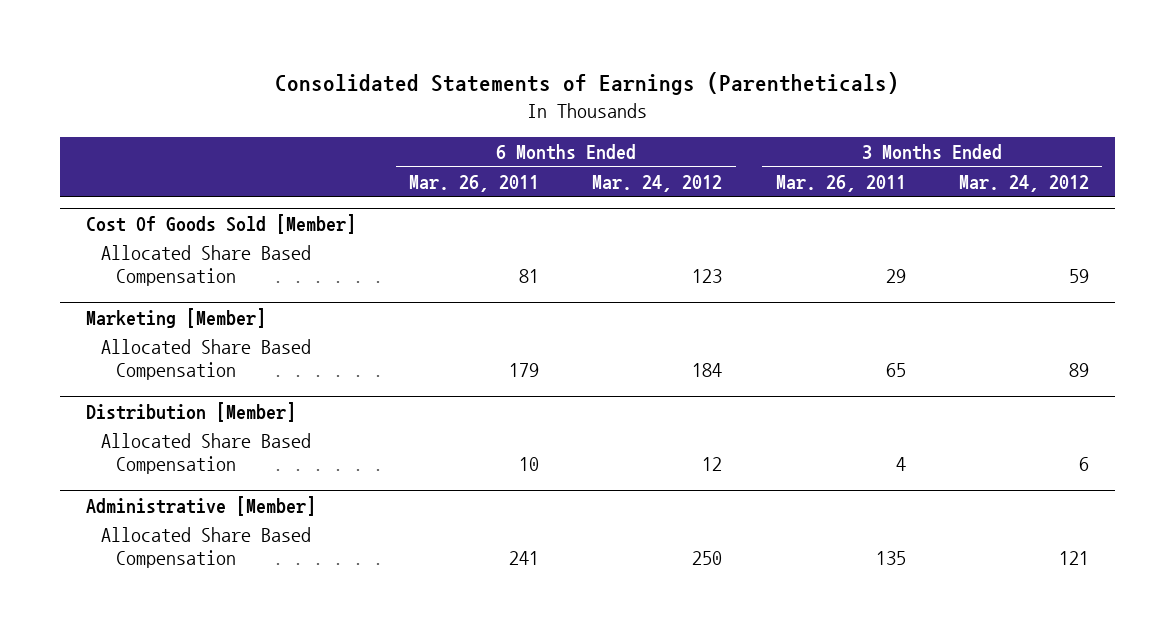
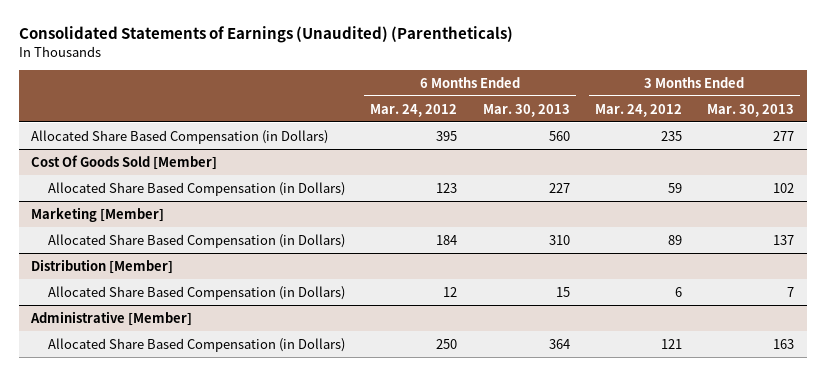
- Consolidated Statements of Earnings (Parentheticals)
+ Consolidated Statements of Earnings (Unaudited) (Parentheticals)
- | 6 Months Ended Mar. 26, 2011 | 6 Months Ended Mar. 24, 2012 | 3 Months Ended Mar. 26, 2011 | 3 Months Ended Mar. 24, 2012
+ | 6 Months Ended Mar. 24, 2012 | 6 Months Ended Mar. 30, 2013 | 3 Months Ended Mar. 24, 2012 | 3 Months Ended Mar. 30, 2013
+ Allocated Share Based Compensation (in Dollars) | 395 | 560 | 235 | 277
@ Cost Of Goods Sold [Member]
- Allocated Share Based Compensation | 81 | 123 | 29 | 59
+ Allocated Share Based Compensation (in Dollars) | 123 | 227 | 59 | 102
@ Marketing [Member]
- Allocated Share Based Compensation | 179 | 184 | 65 | 89
+ Allocated Share Based Compensation (in Dollars) | 184 | 310 | 89 | 137
@ Distribution [Member]
- Allocated Share Based Compensation | 10 | 12 | 4 | 6
+ Allocated Share Based Compensation (in Dollars) | 12 | 15 | 6 | 7
@ Administrative [Member]
- Allocated Share Based Compensation | 241 | 250 | 135 | 121
+ Allocated Share Based Compensation (in Dollars) | 250 | 364 | 121 | 163

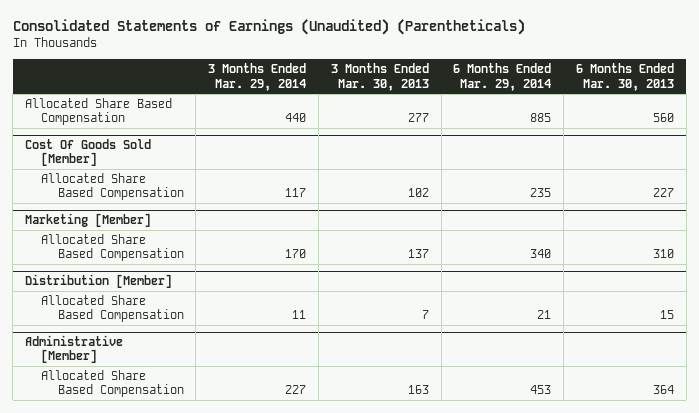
- | 6 Months Ended Mar. 24, 2012 | 6 Months Ended Mar. 30, 2013 | 3 Months Ended Mar. 24, 2012 | 3 Months Ended Mar. 30, 2013
+ | 3 Months Ended Mar. 29, 2014 | 3 Months Ended Mar. 30, 2013 | 6 Months Ended Mar. 29, 2014 | 6 Months Ended Mar. 30, 2013
- Allocated Share Based Compensation (in Dollars) | 395 | 560 | 235 | 277
+ Allocated Share Based Compensation | 440 | 277 | 885 | 560
@ Cost Of Goods Sold [Member]
- Allocated Share Based Compensation (in Dollars) | 123 | 227 | 59 | 102
+ Allocated Share Based Compensation | 117 | 102 | 235 | 227
@ Marketing [Member]
- Allocated Share Based Compensation (in Dollars) | 184 | 310 | 89 | 137
+ Allocated Share Based Compensation | 170 | 137 | 340 | 310
@ Distribution [Member]
- Allocated Share Based Compensation (in Dollars) | 12 | 15 | 6 | 7
+ Allocated Share Based Compensation | 11 | 7 | 21 | 15
@ Administrative [Member]
- Allocated Share Based Compensation (in Dollars) | 250 | 364 | 121 | 163
+ Allocated Share Based Compensation | 227 | 163 | 453 | 364

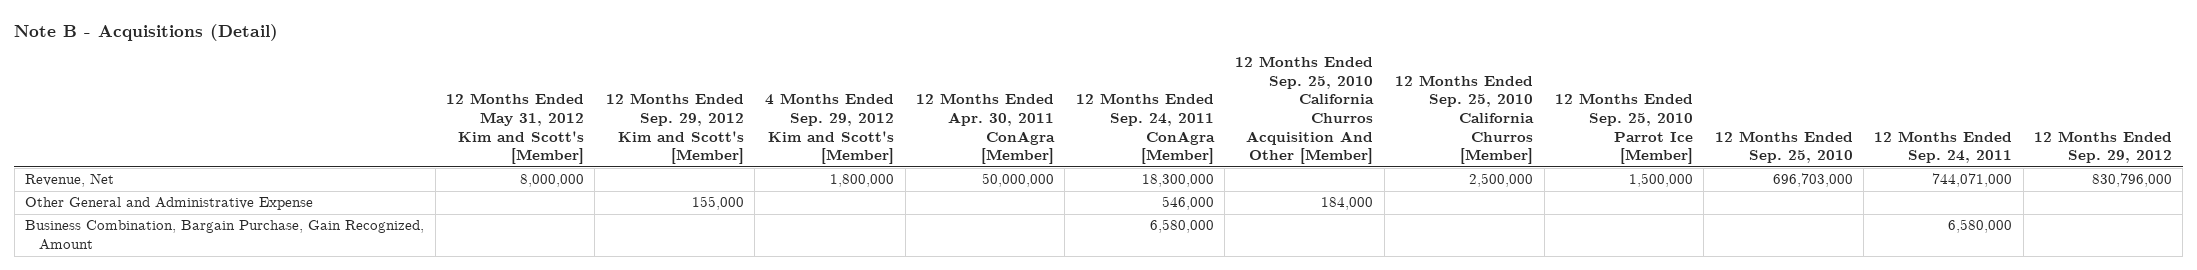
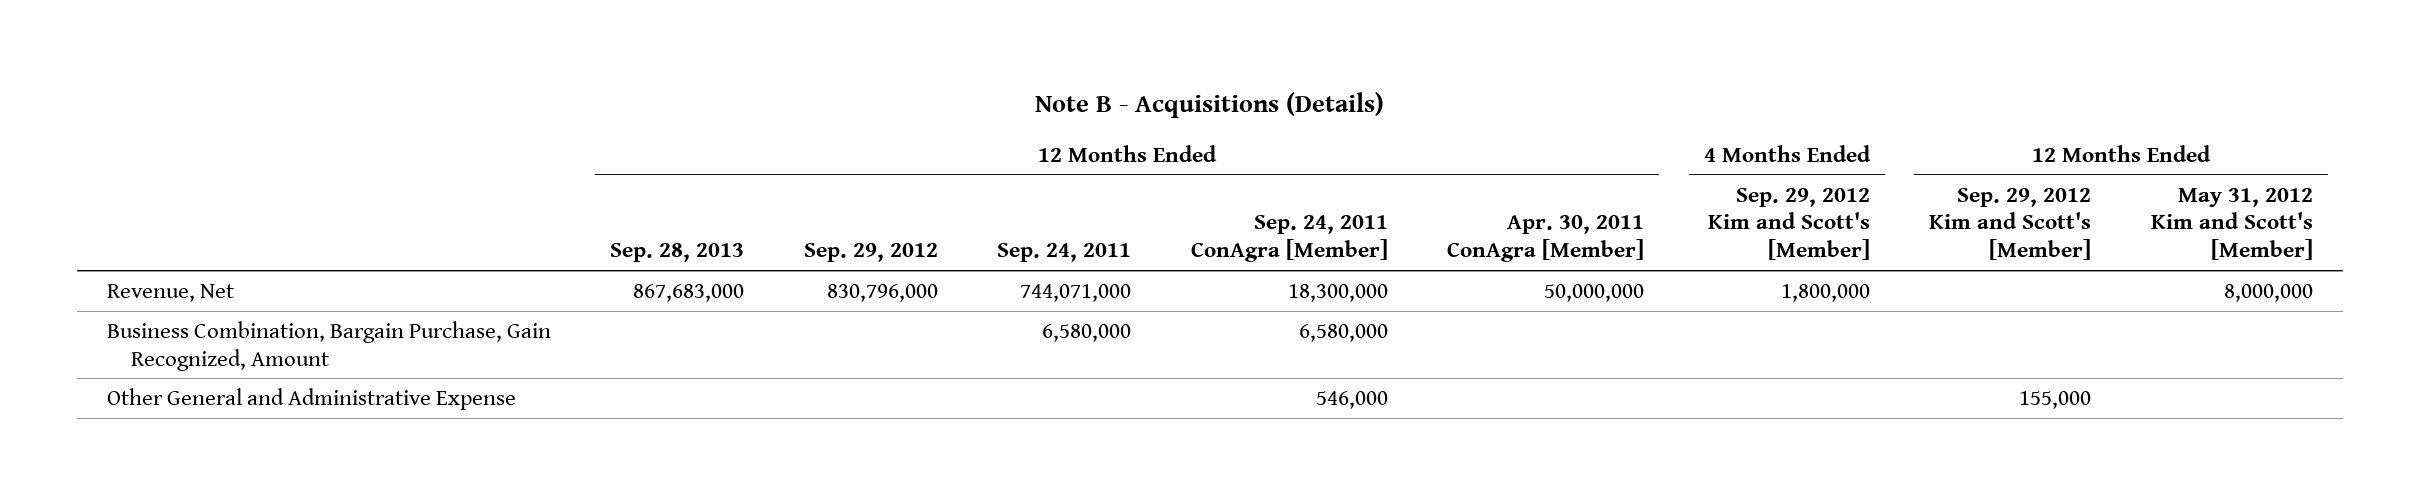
- Note B - Acquisitions (Detail)
+ Note B - Acquisitions (Details)
- | 12 Months Ended May 31, 2012 Kim and Scott's [Member] | 12 Months Ended Sep. 29, 2012 Kim and Scott's [Member] | 4 Months Ended Sep. 29, 2012 Kim and Scott's [Member] | 12 Months Ended Apr. 30, 2011 ConAgra [Member] | 12 Months Ended Sep. 24, 2011 ConAgra [Member] | 12 Months Ended Sep. 25, 2010 California Churros Acquisition And Other [Member] | 12 Months Ended Sep. 25, 2010 California Churros [Member] | 12 Months Ended Sep. 25, 2010 Parrot Ice [Member] | 12 Months Ended Sep. 25, 2010 | 12 Months Ended Sep. 24, 2011 | 12 Months Ended Sep. 29, 2012
+ | 12 Months Ended Sep. 28, 2013 | 12 Months Ended Sep. 29, 2012 | 12 Months Ended Sep. 24, 2011 | 12 Months Ended Sep. 24, 2011 ConAgra [Member] | 12 Months Ended Apr. 30, 2011 ConAgra [Member] | 4 Months Ended Sep. 29, 2012 Kim and Scott's [Member] | 12 Months Ended Sep. 29, 2012 Kim and Scott's [Member] | 12 Months Ended May 31, 2012 Kim and Scott's [Member]
moved down: Other General and Administrative Expense | | | | 546,000 | | | 155,000 |

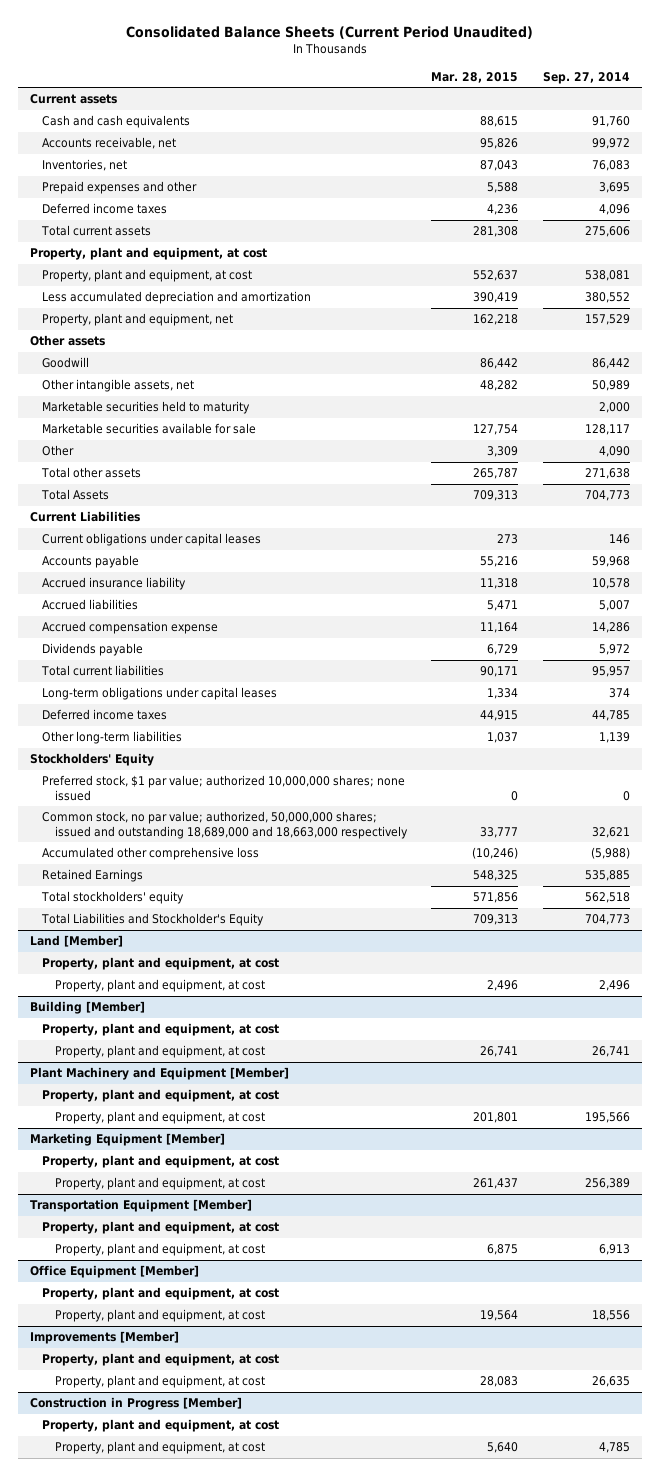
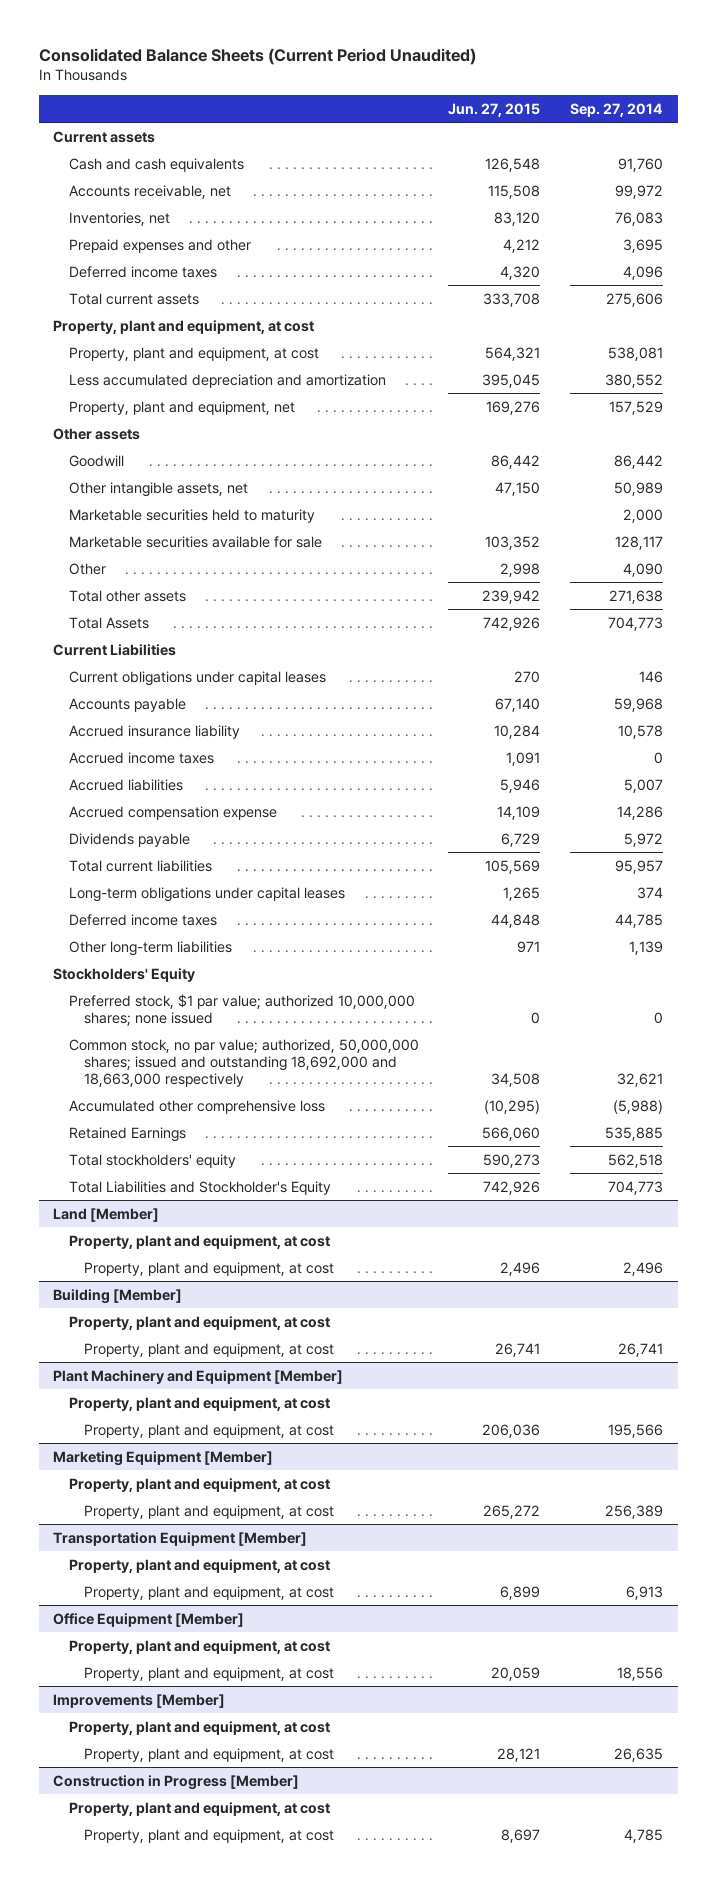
- | Mar. 28, 2015 | Sep. 27, 2014
+ | Jun. 27, 2015 | Sep. 27, 2014
+ Accrued income taxes | 1,091 | 0
- Common stock, no par value; authorized, 50,000,000 shares; issued and outstanding 18,689,000 and 18,663,000 respectively | 33,777 | 32,621
+ Common stock, no par value; authorized, 50,000,000 shares; issued and outstanding 18,692,000 and 18,663,000 respectively | 34,508 | 32,621

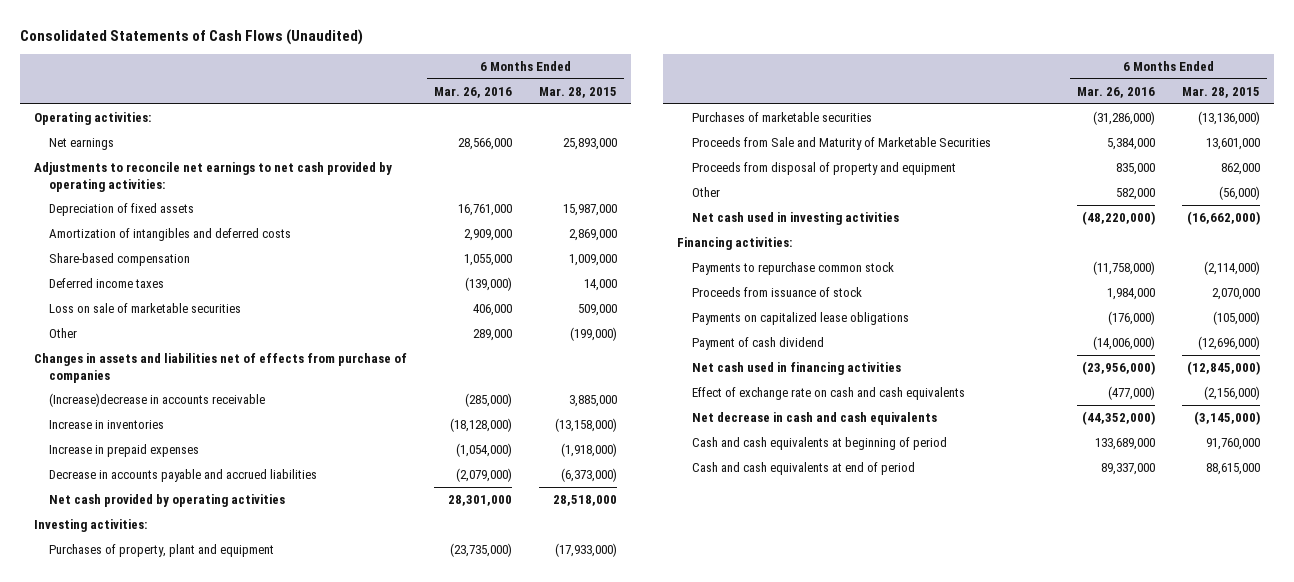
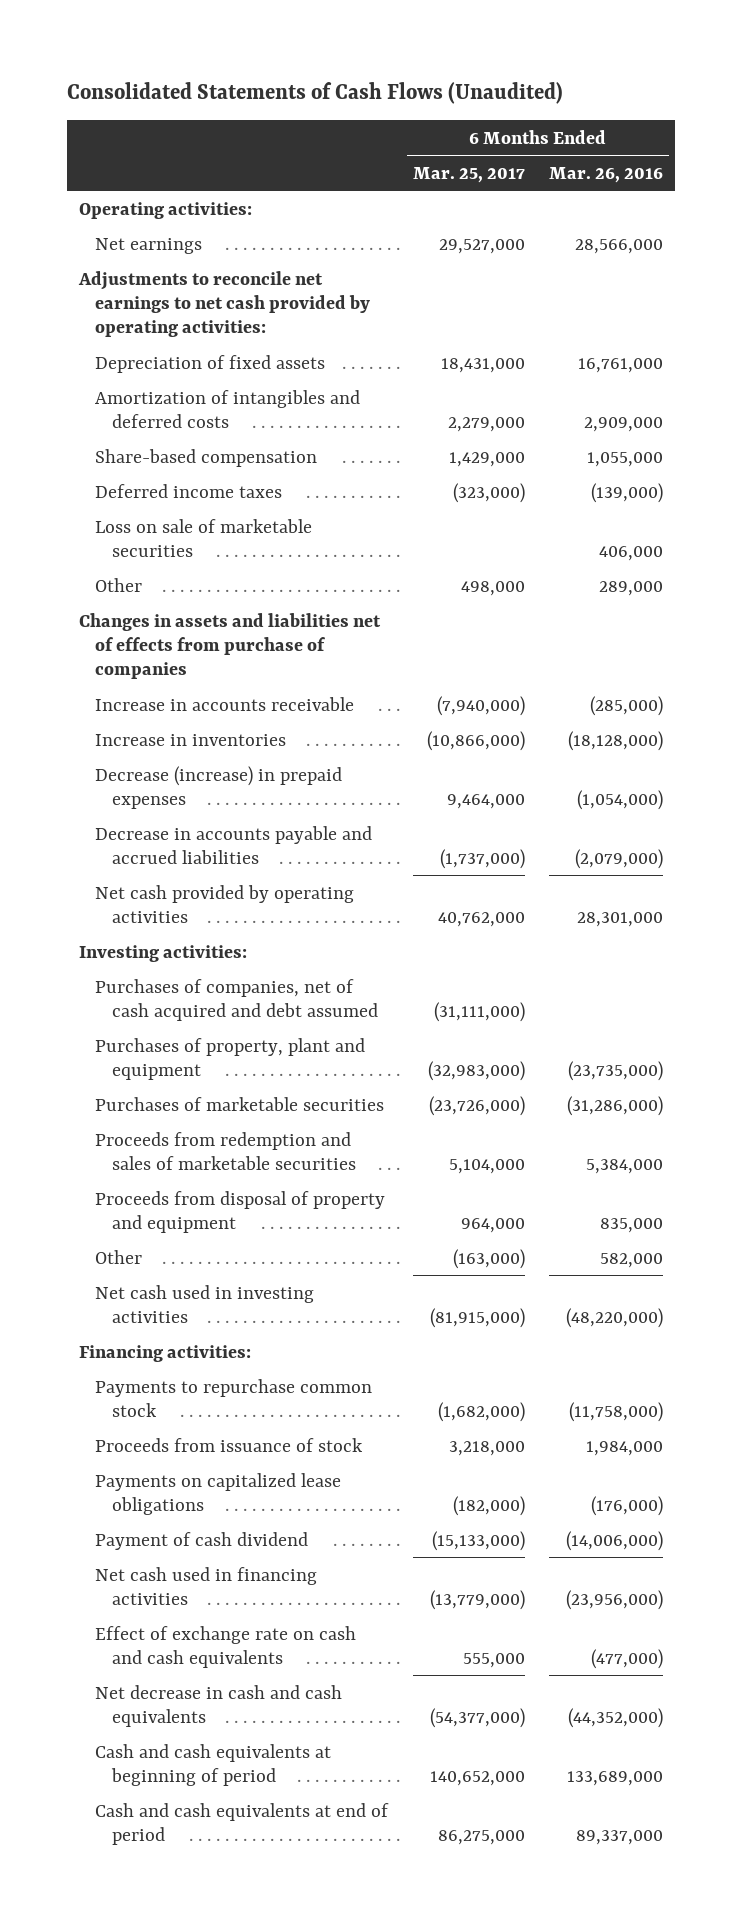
- | 6 Months Ended Mar. 26, 2016 | 6 Months Ended Mar. 28, 2015
+ | 6 Months Ended Mar. 25, 2017 | 6 Months Ended Mar. 26, 2016
- (Increase)decrease in accounts receivable | (285,000) | 3,885,000
+ Increase in accounts receivable | (7,940,000) | (285,000)
- Increase in prepaid expenses | (1,054,000) | (1,918,000)
+ Decrease (increase) in prepaid expenses | 9,464,000 | (1,054,000)
+ Purchases of companies, net of cash acquired and debt assumed | (31,111,000) |
- Proceeds from Sale and Maturity of Marketable Securities | 5,384,000 | 13,601,000
+ Proceeds from redemption and sales of marketable securities | 5,104,000 | 5,384,000

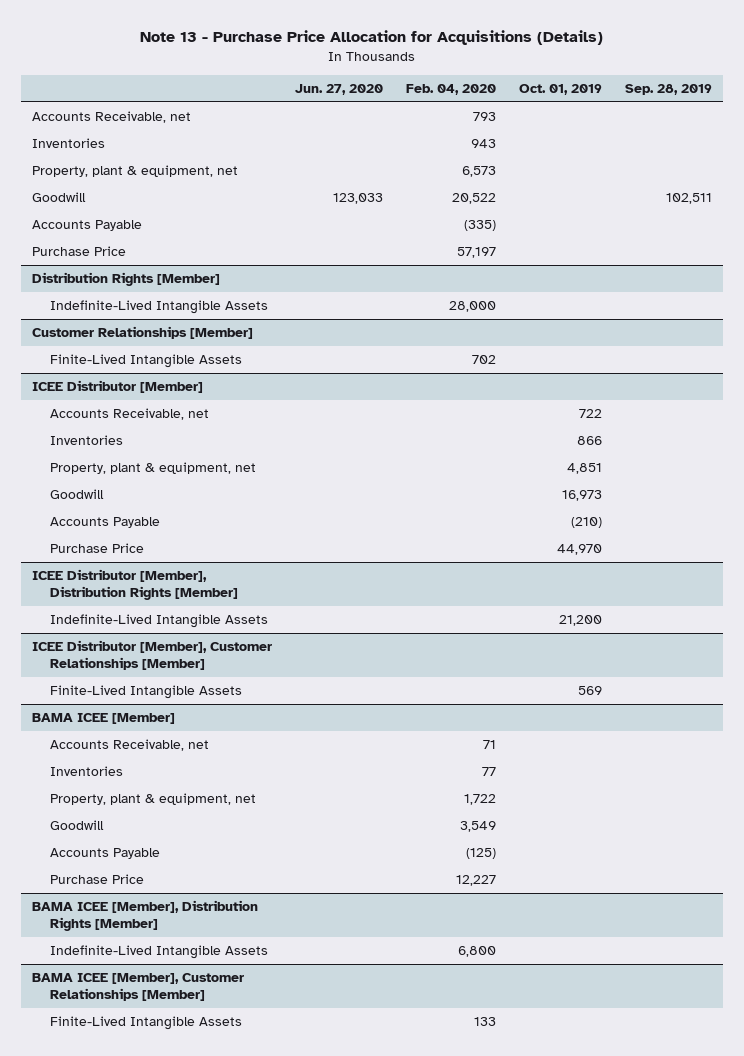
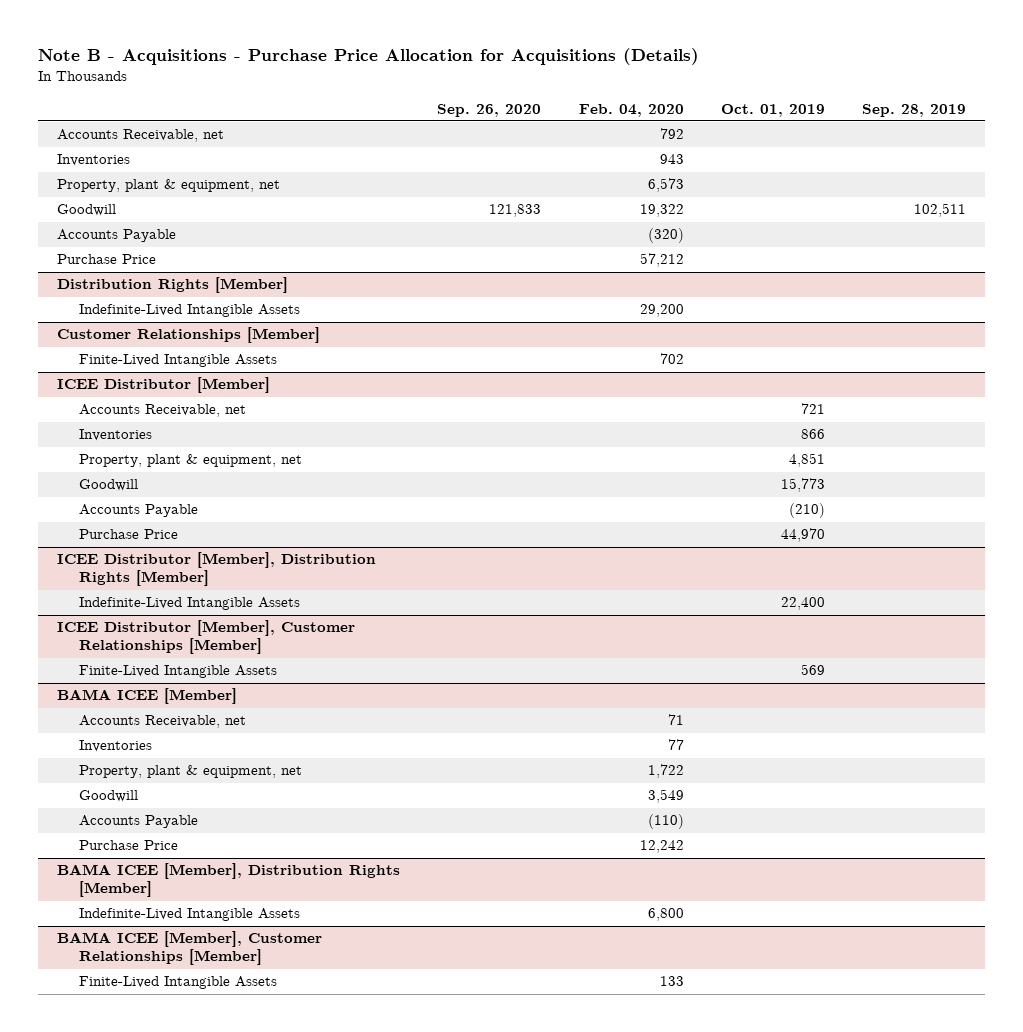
- Note 13 - Purchase Price Allocation for Acquisitions (Details)
+ Note B - Acquisitions - Purchase Price Allocation for Acquisitions (Details)
- | Jun. 27, 2020 | Feb. 04, 2020 | Oct. 01, 2019 | Sep. 28, 2019
+ | Sep. 26, 2020 | Feb. 04, 2020 | Oct. 01, 2019 | Sep. 28, 2019
- Accounts Receivable, net | | 793 | |
+ Accounts Receivable, net | | 792 | |
- Goodwill | 123,033 | 20,522 | | 102,511
- Accounts Payable | | (335) | |
- Purchase Price | | 57,197 | |
+ Goodwill | 121,833 | 19,322 | | 102,511
+ Accounts Payable | | (320) | |
+ Purchase Price | | 57,212 | |
@ Distribution Rights [Member]
- Indefinite-Lived Intangible Assets | | 28,000 | |
+ Indefinite-Lived Intangible Assets | | 29,200 | |
@ ICEE Distributor [Member]
- Accounts Receivable, net | | | 722 |
+ Accounts Receivable, net | | | 721 |
- Goodwill | | | 16,973 |
+ Goodwill | | | 15,773 |
@ ICEE Distributor [Member], Distribution Rights [Member]
- Indefinite-Lived Intangible Assets | | | 21,200 |
+ Indefinite-Lived Intangible Assets | | | 22,400 |
@ BAMA ICEE [Member]
- Accounts Payable | | (125) | |
- Purchase Price | | 12,227 | |
+ Accounts Payable | | (110) | |
+ Purchase Price | | 12,242 | |

